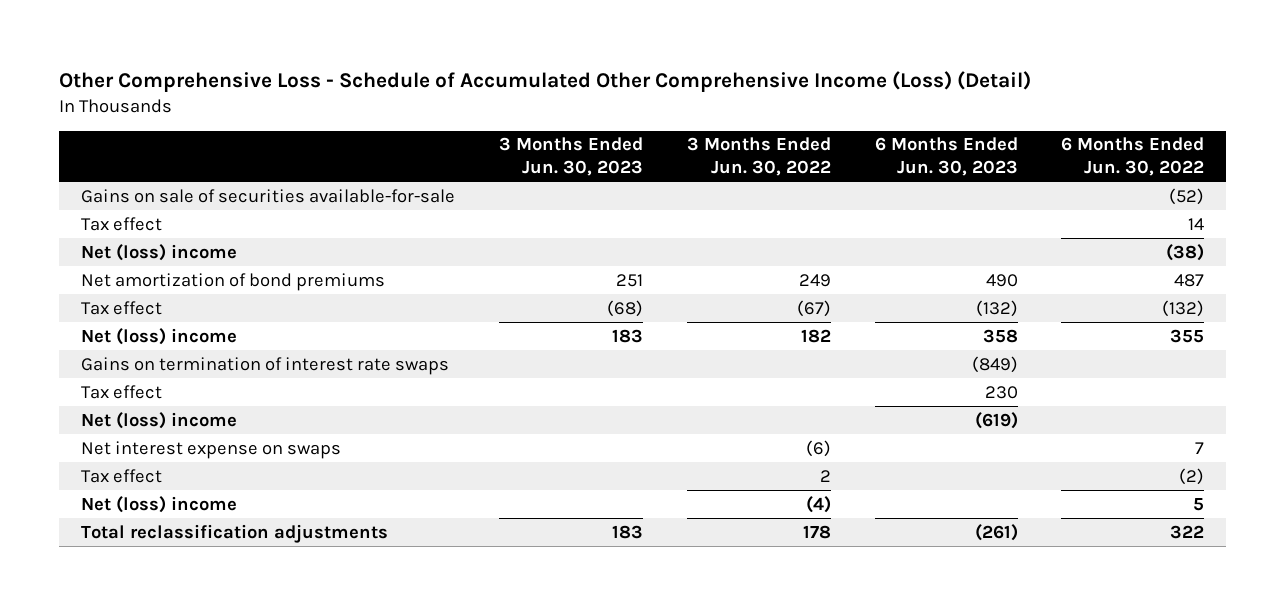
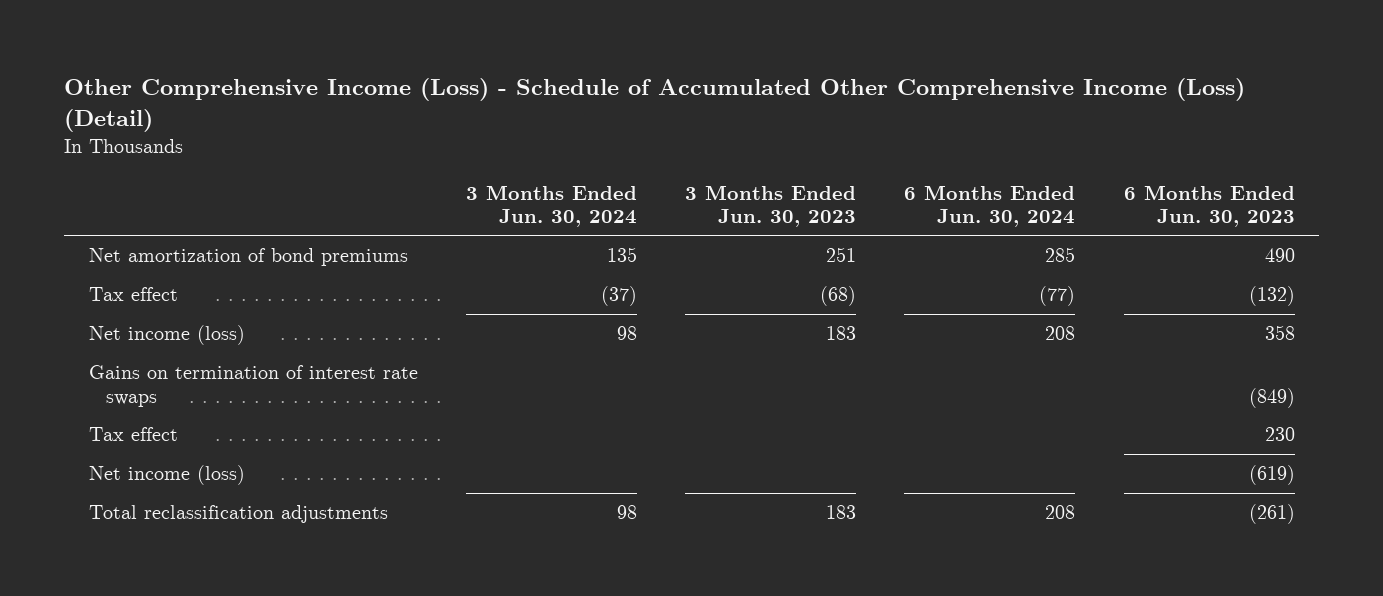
- Other Comprehensive Loss - Schedule of Accumulated Other Comprehensive Income (Loss) (Detail)
+ Other Comprehensive Income (Loss) - Schedule of Accumulated Other Comprehensive Income (Loss) (Detail)
- | 3 Months Ended Jun. 30, 2023 | 3 Months Ended Jun. 30, 2022 | 6 Months Ended Jun. 30, 2023 | 6 Months Ended Jun. 30, 2022
+ | 3 Months Ended Jun. 30, 2024 | 3 Months Ended Jun. 30, 2023 | 6 Months Ended Jun. 30, 2024 | 6 Months Ended Jun. 30, 2023
- Gains on sale of securities available-for-sale | | | | (52)
- Tax effect | | | | 14
- Net (loss) income | | | | (38)
- Net (loss) income | 183 | 182 | 358 | 355
+ Net income (loss) | 98 | 183 | 208 | 358
- Net (loss) income | | | (619) |
- Net interest expense on swaps | | (6) | | 7
- Tax effect | | 2 | | (2)
- Net (loss) income | | (4) | | 5
+ Net income (loss) | | | | (619)

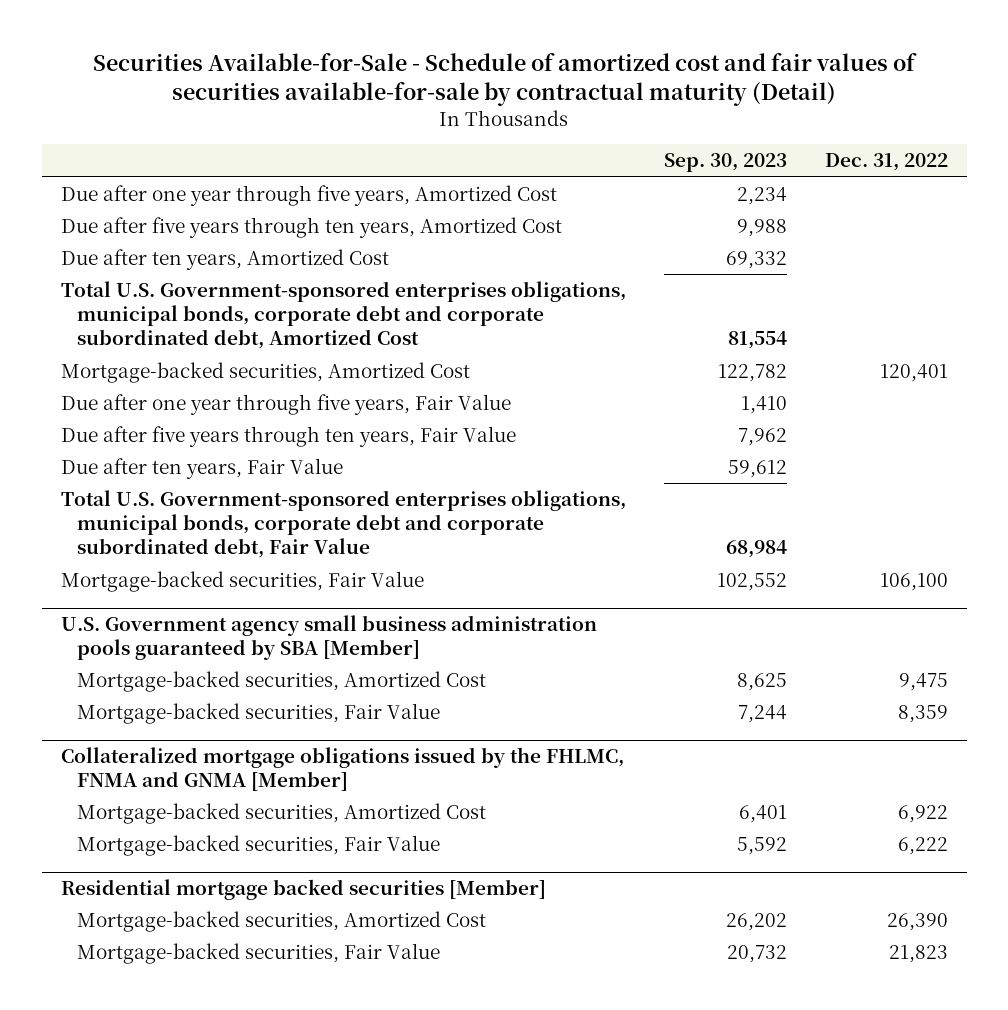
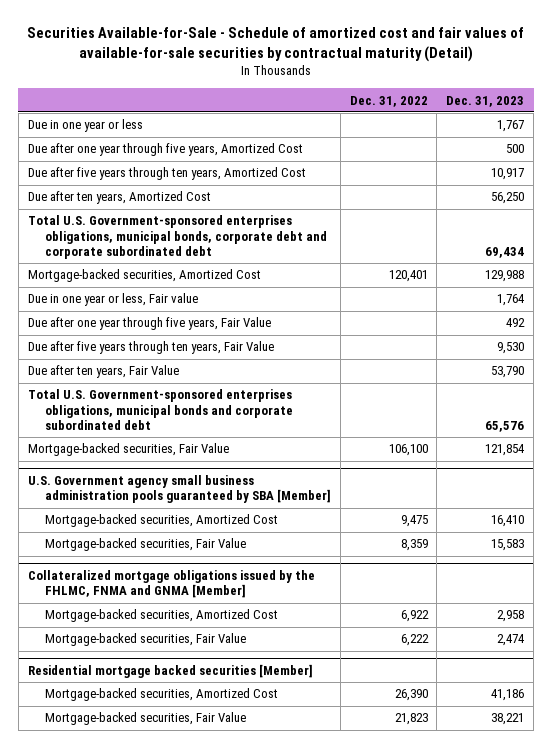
- Securities Available-for-Sale - Schedule of amortized cost and fair values of securities available-for-sale by contractual maturity (Detail)
+ Securities Available-for-Sale - Schedule of amortized cost and fair values of available-for-sale securities by contractual maturity (Detail)
- | Sep. 30, 2023 | Dec. 31, 2022
+ | Dec. 31, 2022 | Dec. 31, 2023
+ Due in one year or less | | 1,767
- Total U.S. Government-sponsored enterprises obligations, municipal bonds, corporate debt and corporate subordinated debt, Amortized Cost | 81,554 |
+ Total U.S. Government-sponsored enterprises obligations, municipal bonds, corporate debt and corporate subordinated debt | | 69,434
+ Due in one year or less, Fair value | | 1,764
- Total U.S. Government-sponsored enterprises obligations, municipal bonds, corporate debt and corporate subordinated debt, Fair Value | 68,984 |
+ Total U.S. Government-sponsored enterprises obligations, municipal bonds and corporate subordinated debt | | 65,576

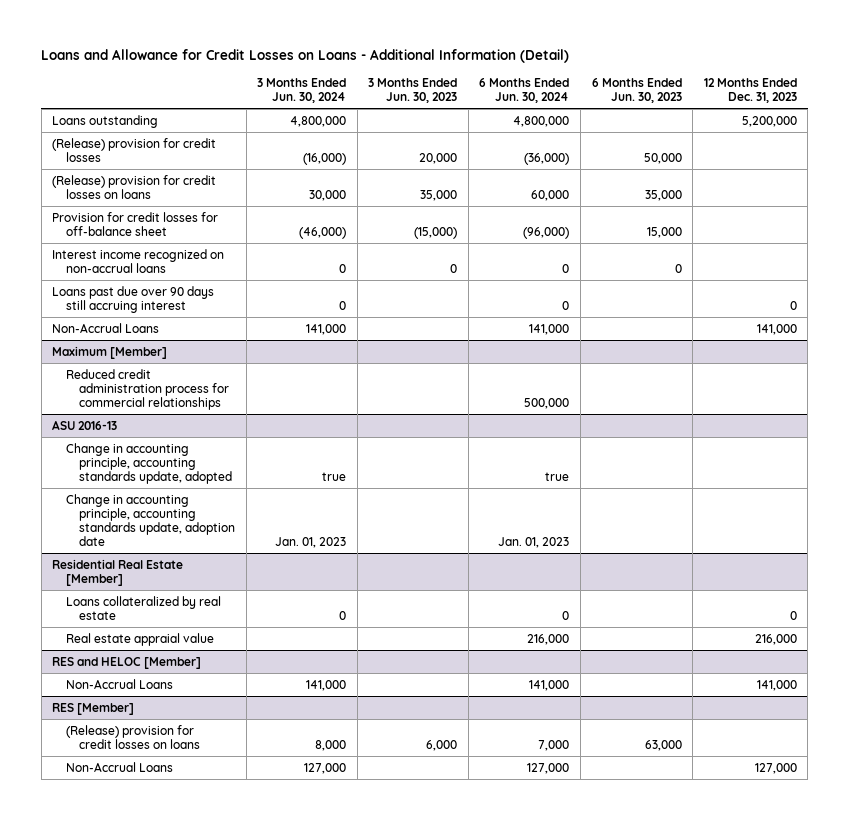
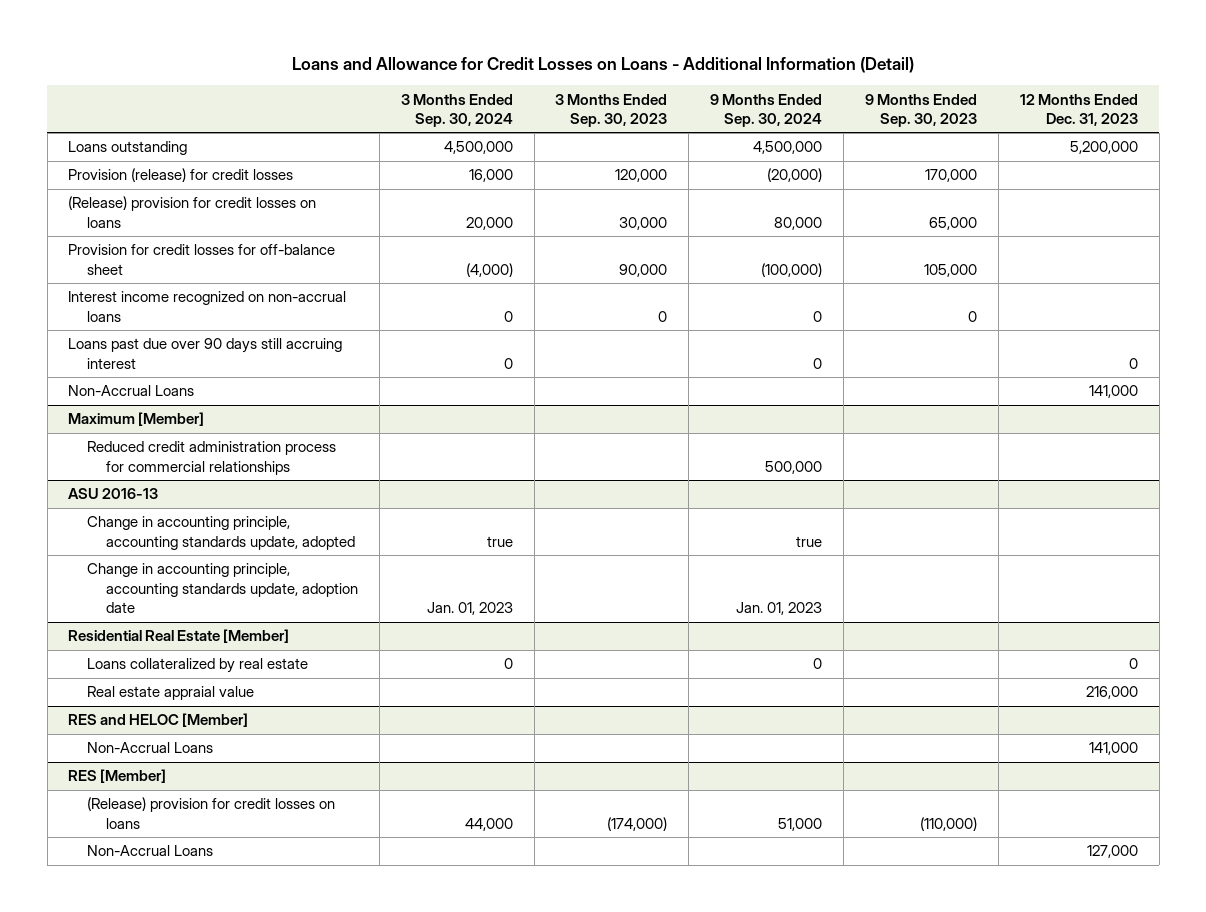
- | 3 Months Ended Jun. 30, 2024 | 3 Months Ended Jun. 30, 2023 | 6 Months Ended Jun. 30, 2024 | 6 Months Ended Jun. 30, 2023 | 12 Months Ended Dec. 31, 2023
+ | 3 Months Ended Sep. 30, 2024 | 3 Months Ended Sep. 30, 2023 | 9 Months Ended Sep. 30, 2024 | 9 Months Ended Sep. 30, 2023 | 12 Months Ended Dec. 31, 2023
- (Release) provision for credit losses | (16,000) | 20,000 | (36,000) | 50,000 |
+ Provision (release) for credit losses | 16,000 | 120,000 | (20,000) | 170,000 |

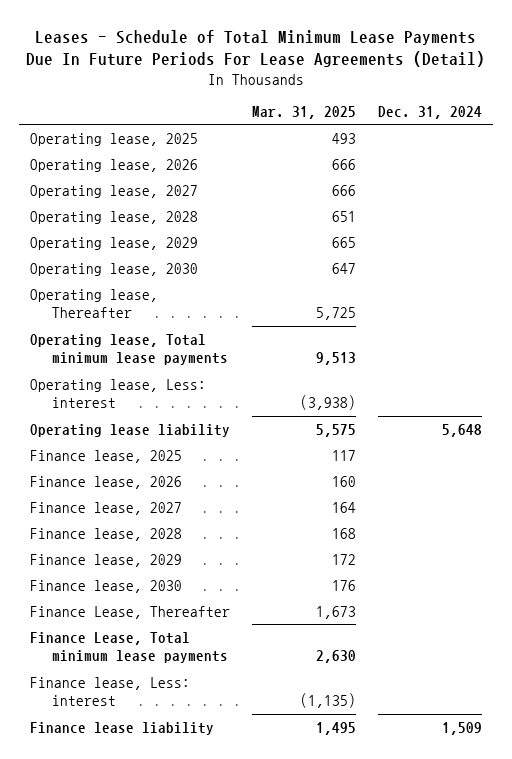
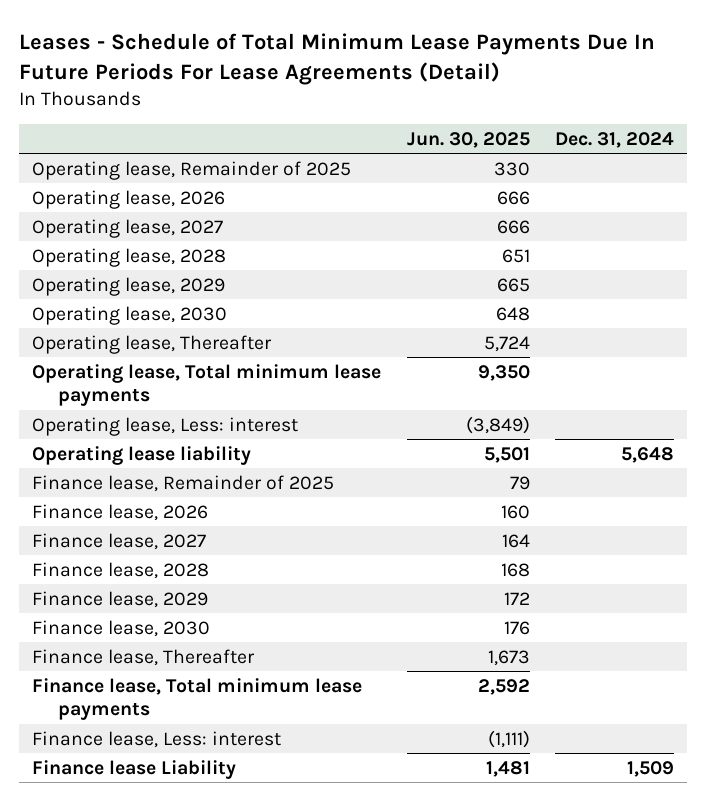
- | Mar. 31, 2025 | Dec. 31, 2024
+ | Jun. 30, 2025 | Dec. 31, 2024
- Operating lease, 2025 | 493 |
+ Operating lease, Remainder of 2025 | 330 |
- Finance lease, 2025 | 117 |
+ Finance lease, Remainder of 2025 | 79 |
- Finance Lease, Thereafter | 1,673 |
- Finance Lease, Total minimum lease payments | 2,630 |
+ Finance lease, Thereafter | 1,673 |
+ Finance lease, Total minimum lease payments | 2,592 |
- Finance lease liability | 1,495 | 1,509
+ Finance lease Liability | 1,481 | 1,509

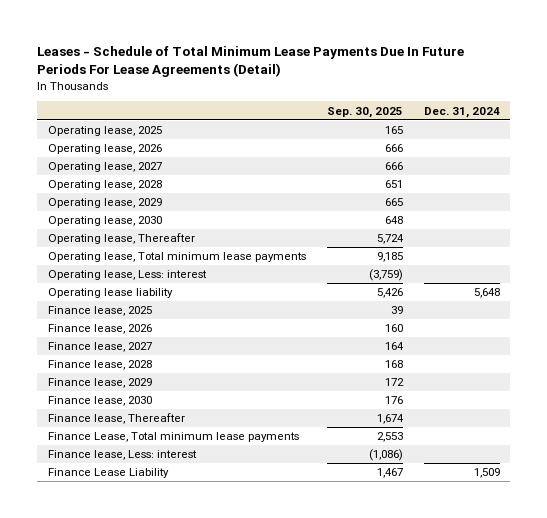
- | Jun. 30, 2025 | Dec. 31, 2024
+ | Sep. 30, 2025 | Dec. 31, 2024
- Operating lease, Remainder of 2025 | 330 |
+ Operating lease, 2025 | 165 |
- Finance lease, Remainder of 2025 | 79 |
+ Finance lease, 2025 | 39 |
- Finance lease, Total minimum lease payments | 2,592 |
+ Finance Lease, Total minimum lease payments | 2,553 |
- Finance lease Liability | 1,481 | 1,509
+ Finance Lease Liability | 1,467 | 1,509

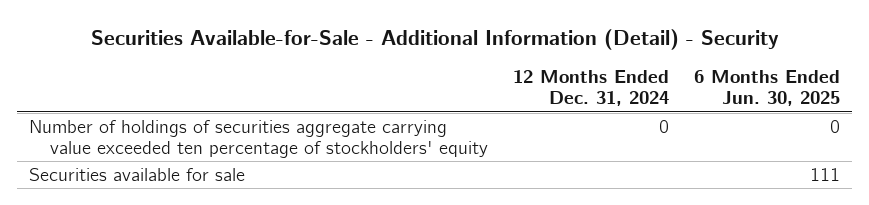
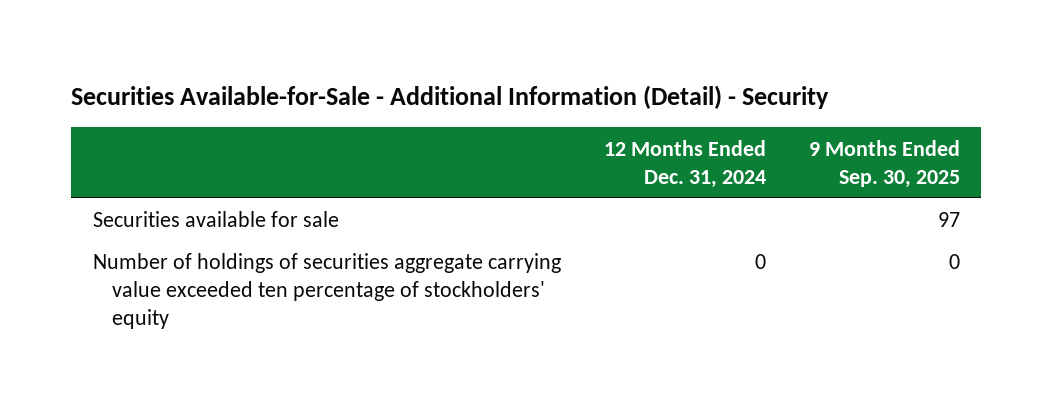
- | 12 Months Ended Dec. 31, 2024 | 6 Months Ended Jun. 30, 2025
+ | 12 Months Ended Dec. 31, 2024 | 9 Months Ended Sep. 30, 2025
moved down: Number of holdings of securities aggregate carrying value exceeded ten percentage of stockholders' equity | 0 | 0

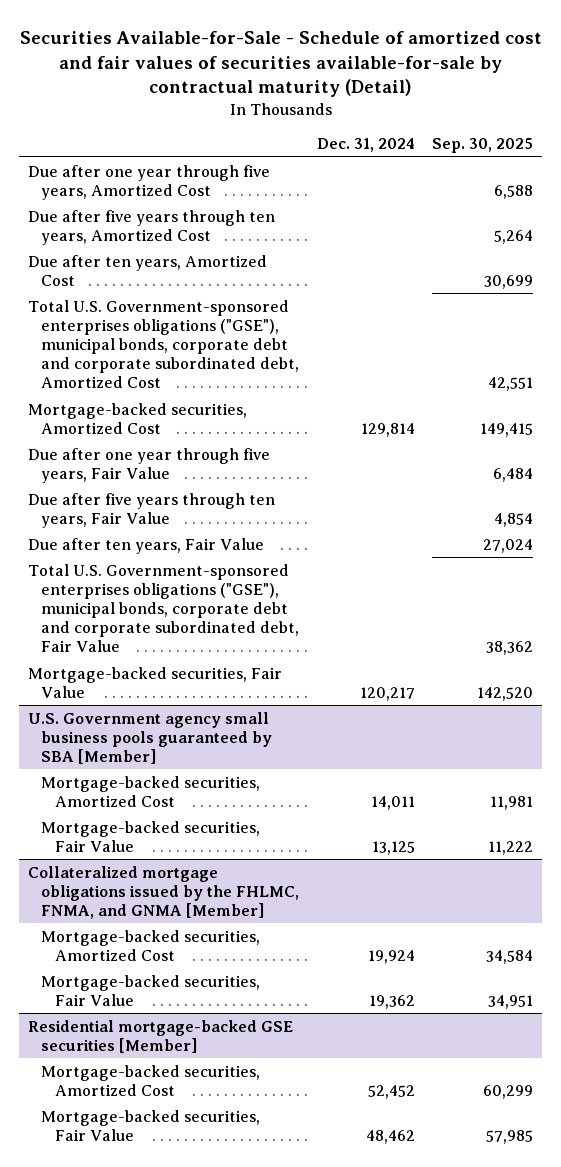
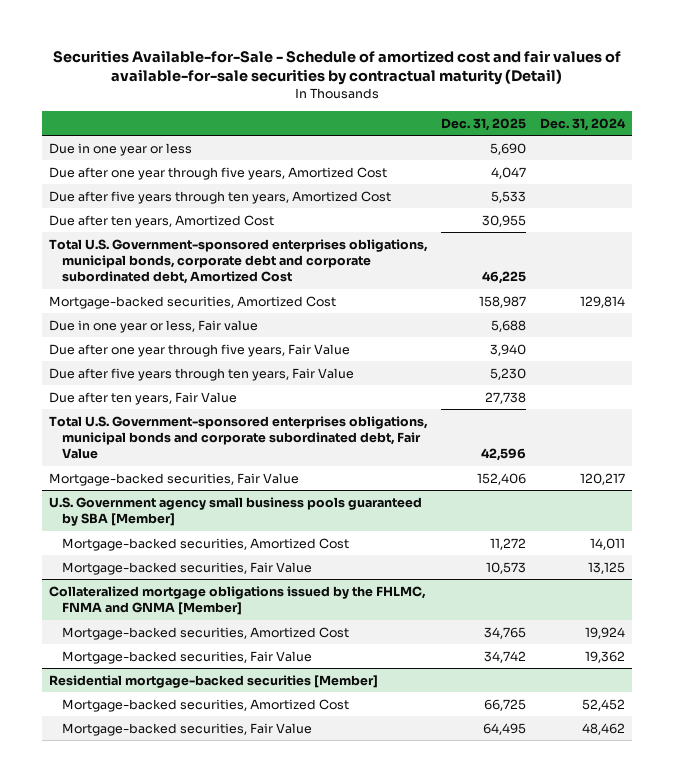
- Securities Available-for-Sale - Schedule of amortized cost and fair values of securities available-for-sale by contractual maturity (Detail)
+ Securities Available-for-Sale - Schedule of amortized cost and fair values of available-for-sale securities by contractual maturity (Detail)
- | Dec. 31, 2024 | Sep. 30, 2025
+ | Dec. 31, 2025 | Dec. 31, 2024
+ Due in one year or less | 5,690 |
- Total U.S. Government-sponsored enterprises obligations ("GSE"), municipal bonds, corporate debt and corporate subordinated debt, Amortized Cost | | 42,551
+ Total U.S. Government-sponsored enterprises obligations, municipal bonds, corporate debt and corporate subordinated debt, Amortized Cost | 46,225 |
+ Due in one year or less, Fair value | 5,688 |
- Total U.S. Government-sponsored enterprises obligations ("GSE"), municipal bonds, corporate debt and corporate subordinated debt, Fair Value | | 38,362
+ Total U.S. Government-sponsored enterprises obligations, municipal bonds and corporate subordinated debt, Fair Value | 42,596 |
- Collateralized mortgage obligations issued by the FHLMC, FNMA, and GNMA [Member]
+ Collateralized mortgage obligations issued by the FHLMC, FNMA and GNMA [Member]
- Residential mortgage-backed GSE securities [Member]
+ Residential mortgage-backed securities [Member]

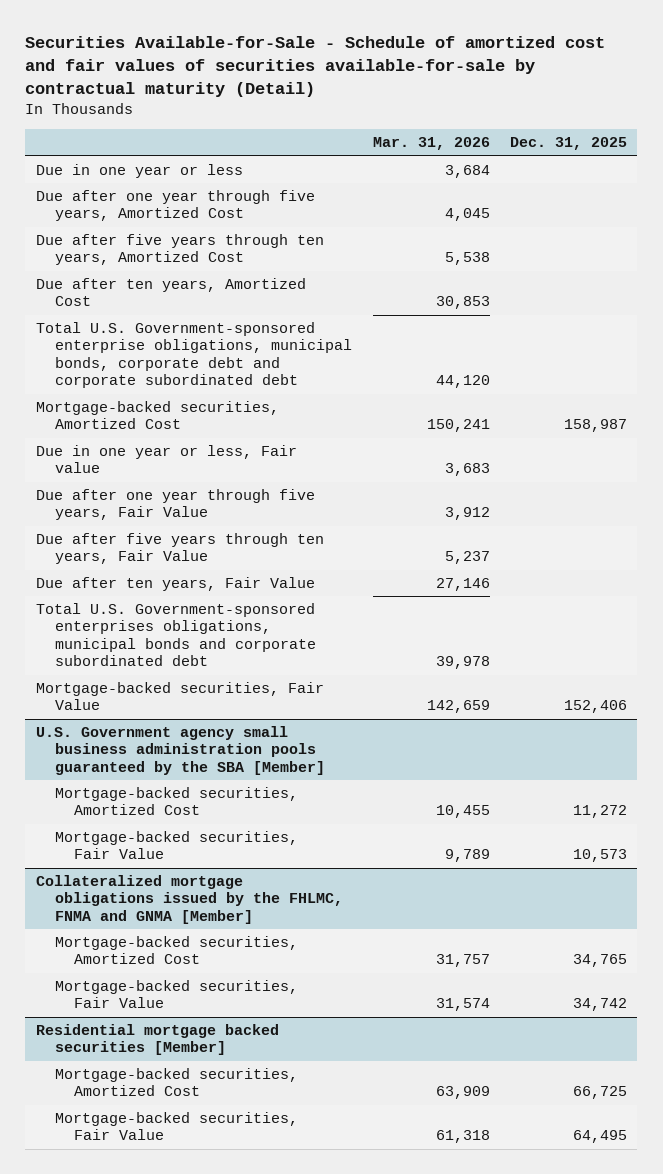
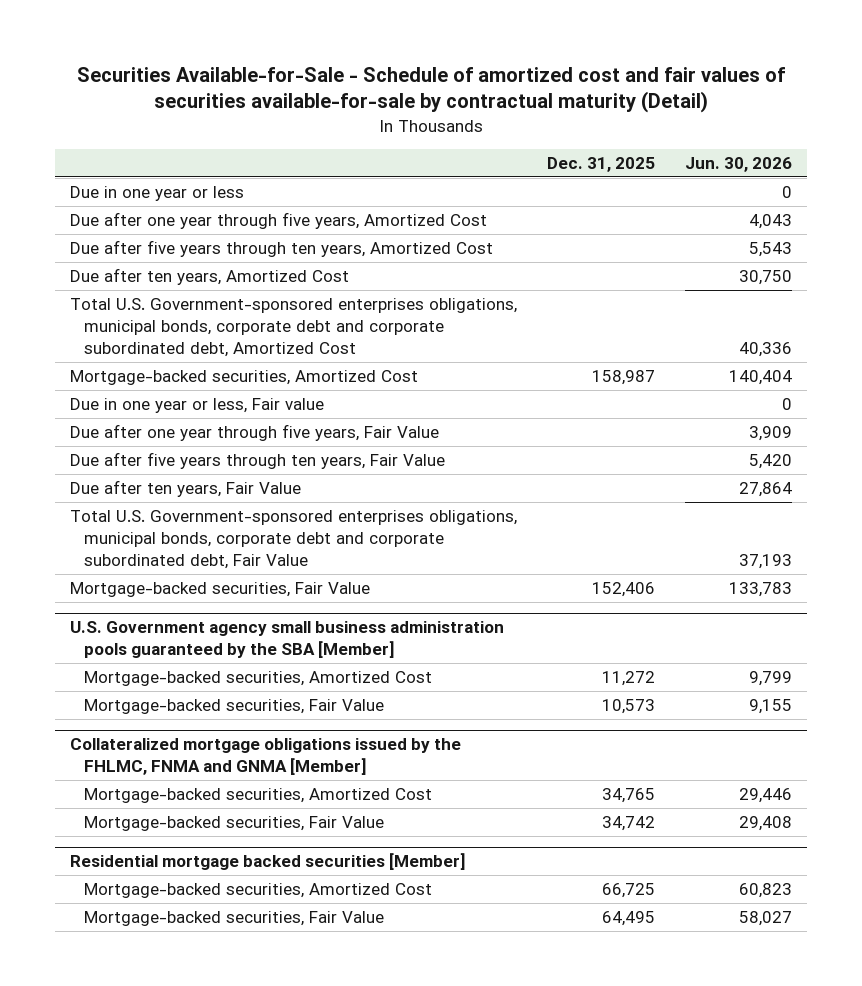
- | Mar. 31, 2026 | Dec. 31, 2025
+ | Dec. 31, 2025 | Jun. 30, 2026
- Total U.S. Government-sponsored enterprise obligations, municipal bonds, corporate debt and corporate subordinated debt | 44,120 |
+ Total U.S. Government-sponsored enterprises obligations, municipal bonds, corporate debt and corporate subordinated debt, Amortized Cost | | 40,336
- Total U.S. Government-sponsored enterprises obligations, municipal bonds and corporate subordinated debt | 39,978 |
+ Total U.S. Government-sponsored enterprises obligations, municipal bonds, corporate debt and corporate subordinated debt, Fair Value | | 37,193

